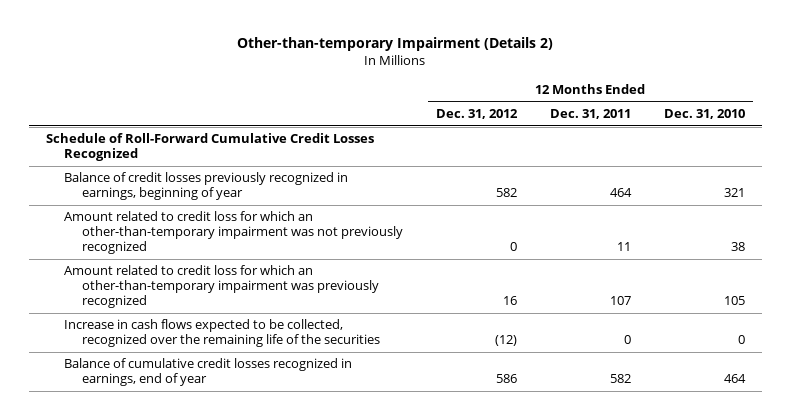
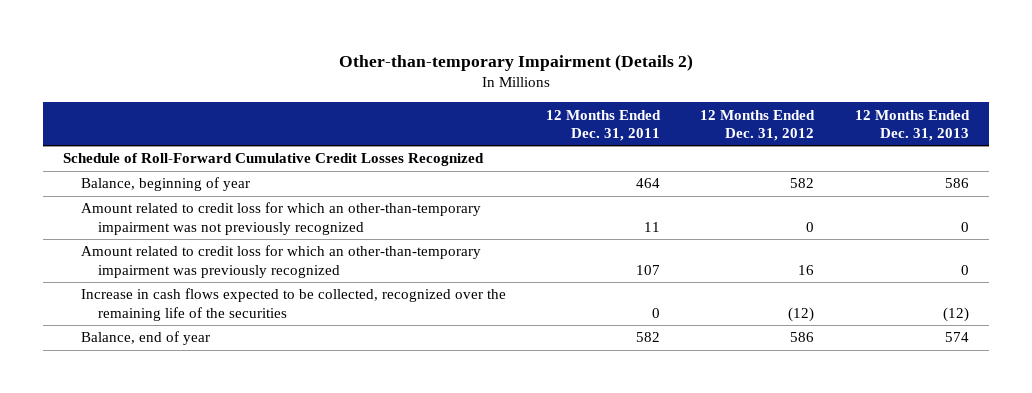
- | 12 Months Ended Dec. 31, 2012 | 12 Months Ended Dec. 31, 2011 | 12 Months Ended Dec. 31, 2010
+ | 12 Months Ended Dec. 31, 2011 | 12 Months Ended Dec. 31, 2012 | 12 Months Ended Dec. 31, 2013
- Balance of credit losses previously recognized in earnings, beginning of year | 582 | 464 | 321
+ Balance, beginning of year | 464 | 582 | 586
- Balance of cumulative credit losses recognized in earnings, end of year | 586 | 582 | 464
+ Balance, end of year | 582 | 586 | 574

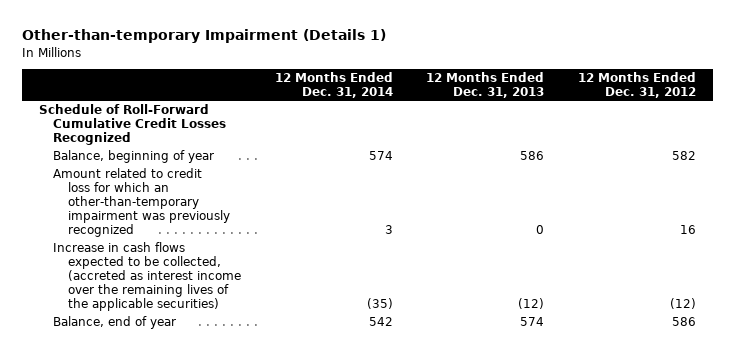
- Other-than-temporary Impairment (Details 2)
+ Other-than-temporary Impairment (Details 1)
- | 12 Months Ended Dec. 31, 2011 | 12 Months Ended Dec. 31, 2012 | 12 Months Ended Dec. 31, 2013
+ | 12 Months Ended Dec. 31, 2014 | 12 Months Ended Dec. 31, 2013 | 12 Months Ended Dec. 31, 2012
- Amount related to credit loss for which an other-than-temporary impairment was not previously recognized | 11 | 0 | 0
- Increase in cash flows expected to be collected, recognized over the remaining life of the securities | 0 | (12) | (12)
+ Increase in cash flows expected to be collected, (accreted as interest income over the remaining lives of the applicable securities) | (35) | (12) | (12)

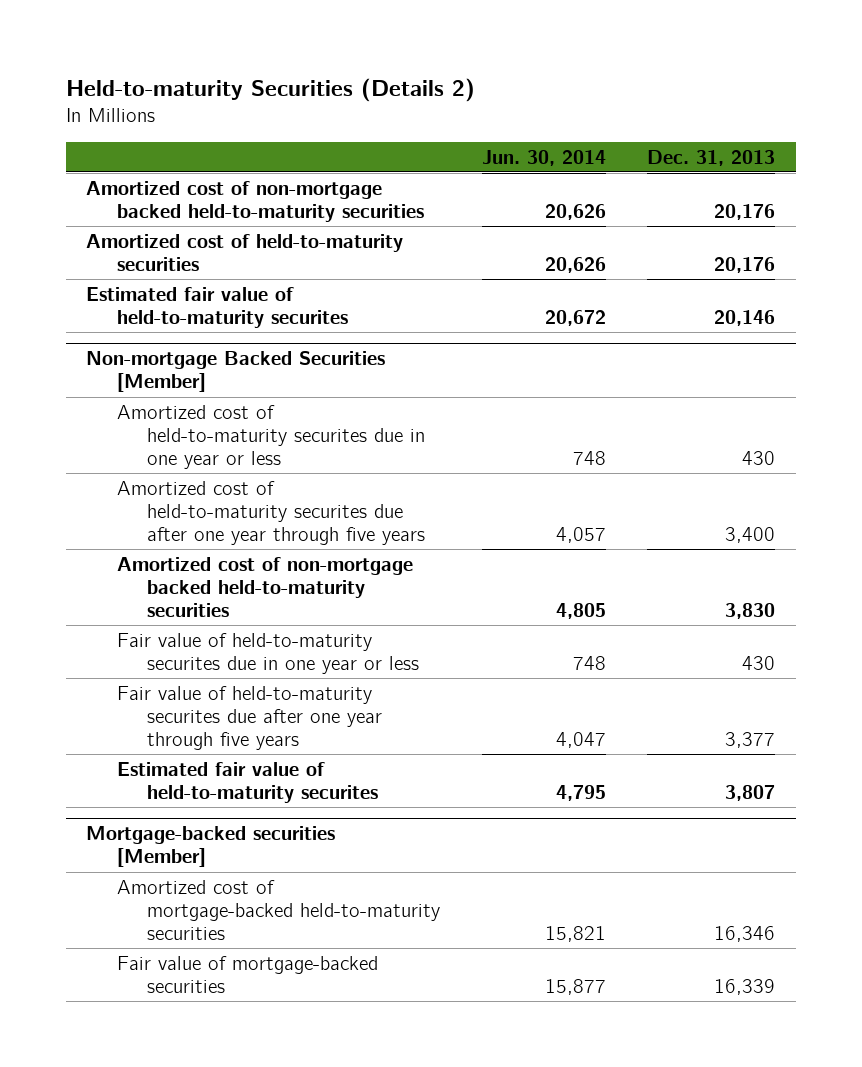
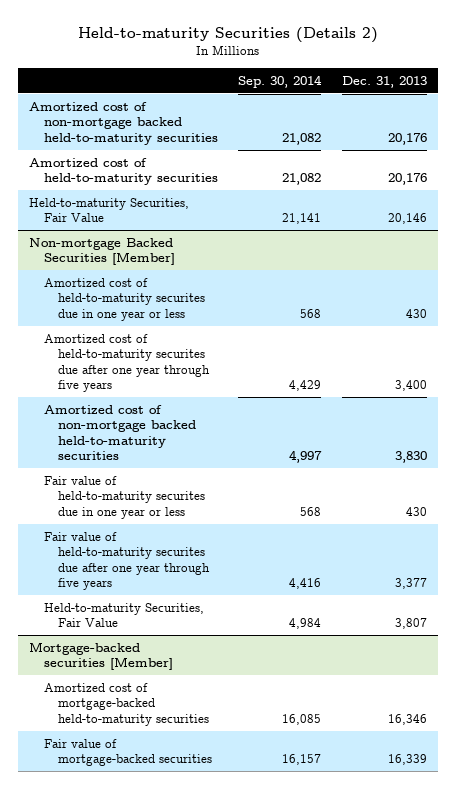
- | Jun. 30, 2014 | Dec. 31, 2013
+ | Sep. 30, 2014 | Dec. 31, 2013
- Estimated fair value of held-to-maturity securites | 20,672 | 20,146
+ Held-to-maturity Securities, Fair Value | 21,141 | 20,146
@ Non-mortgage Backed Securities [Member]
- Estimated fair value of held-to-maturity securites | 4,795 | 3,807
+ Held-to-maturity Securities, Fair Value | 4,984 | 3,807

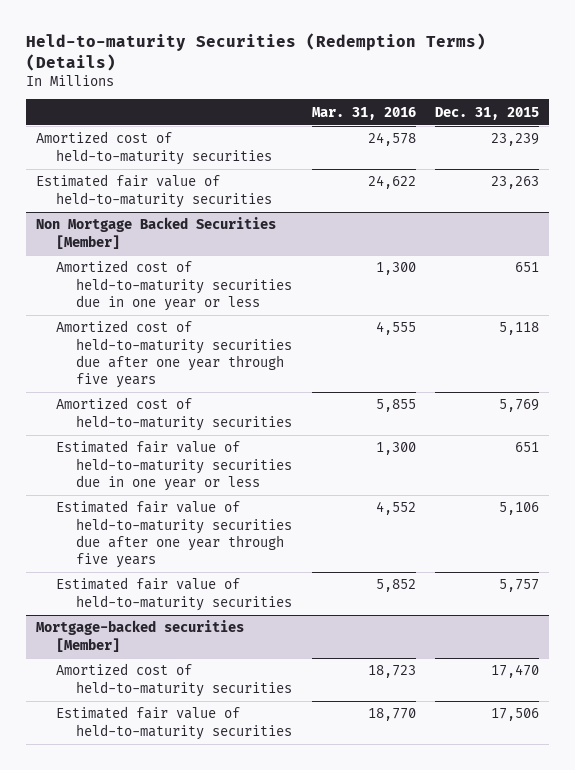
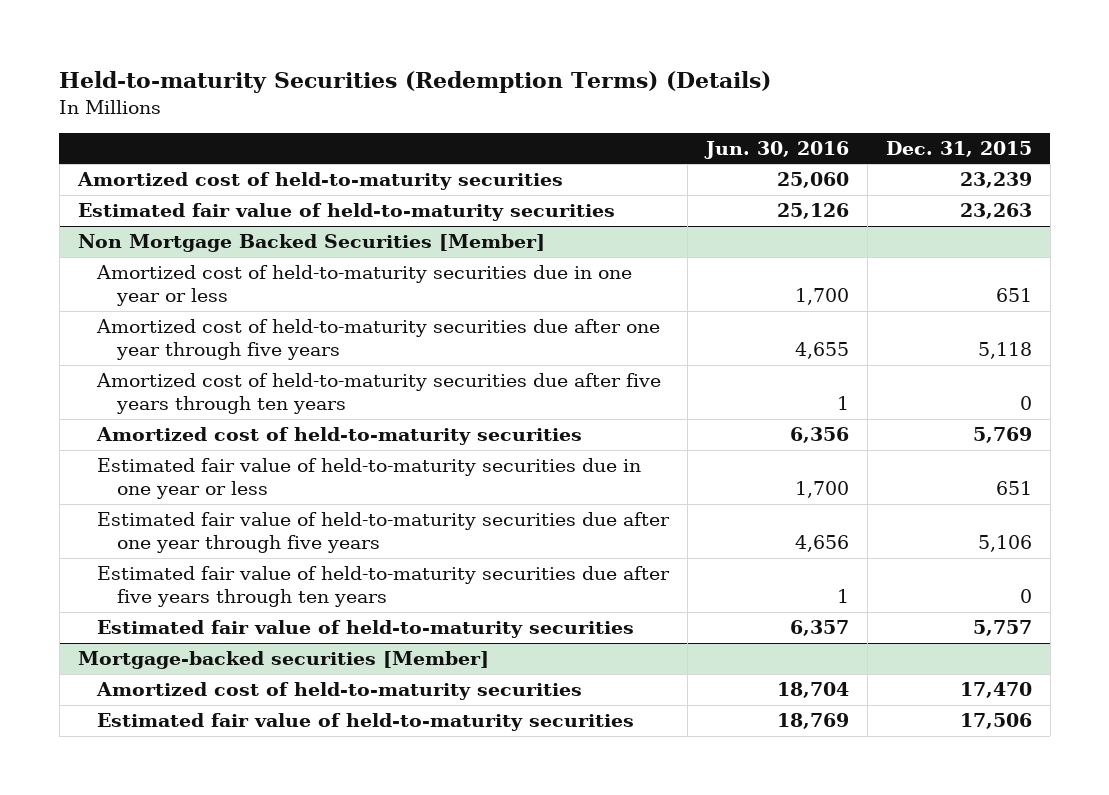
- | Mar. 31, 2016 | Dec. 31, 2015
+ | Jun. 30, 2016 | Dec. 31, 2015
@ Non Mortgage Backed Securities [Member]
+ Amortized cost of held-to-maturity securities due after five years through ten years | 1 | 0
+ Estimated fair value of held-to-maturity securities due after five years through ten years | 1 | 0

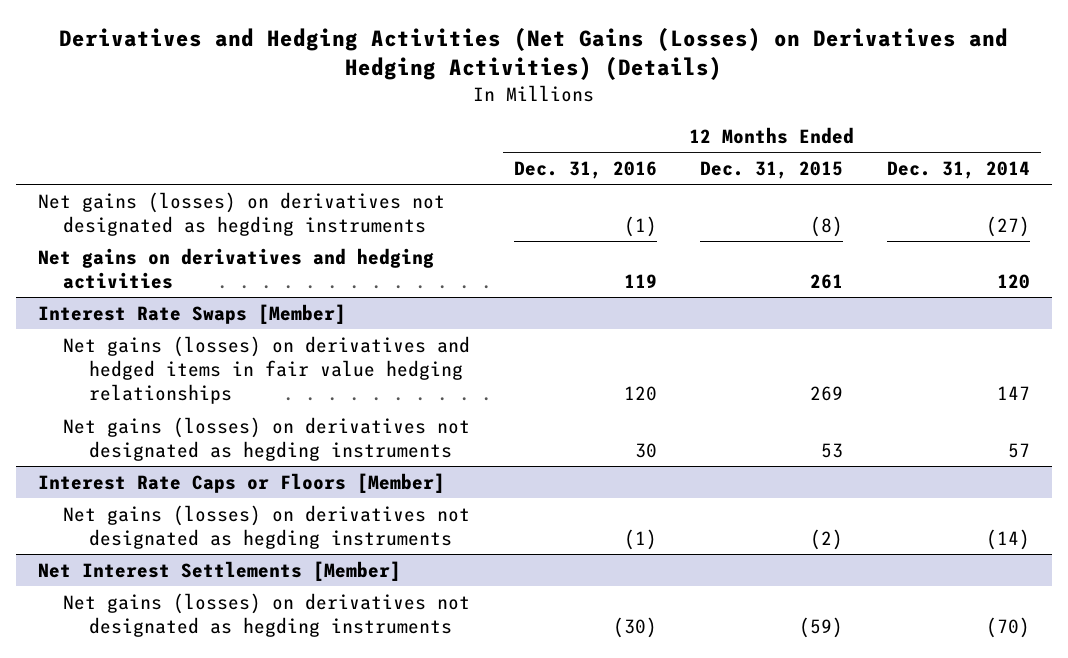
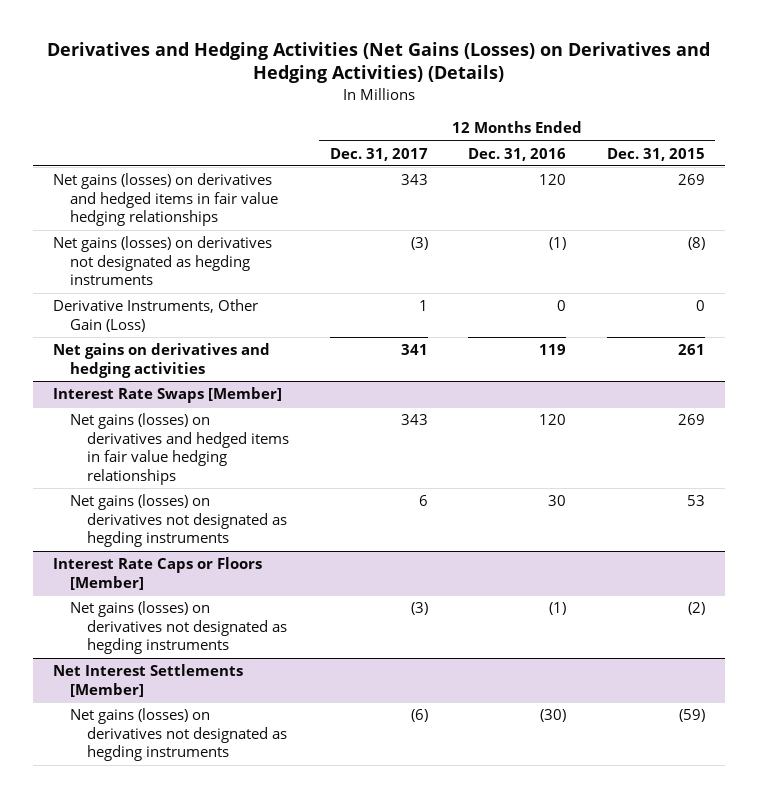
- | 12 Months Ended Dec. 31, 2016 | 12 Months Ended Dec. 31, 2015 | 12 Months Ended Dec. 31, 2014
+ | 12 Months Ended Dec. 31, 2017 | 12 Months Ended Dec. 31, 2016 | 12 Months Ended Dec. 31, 2015
+ Net gains (losses) on derivatives and hedged items in fair value hedging relationships | 343 | 120 | 269
+ Derivative Instruments, Other Gain (Loss) | 1 | 0 | 0

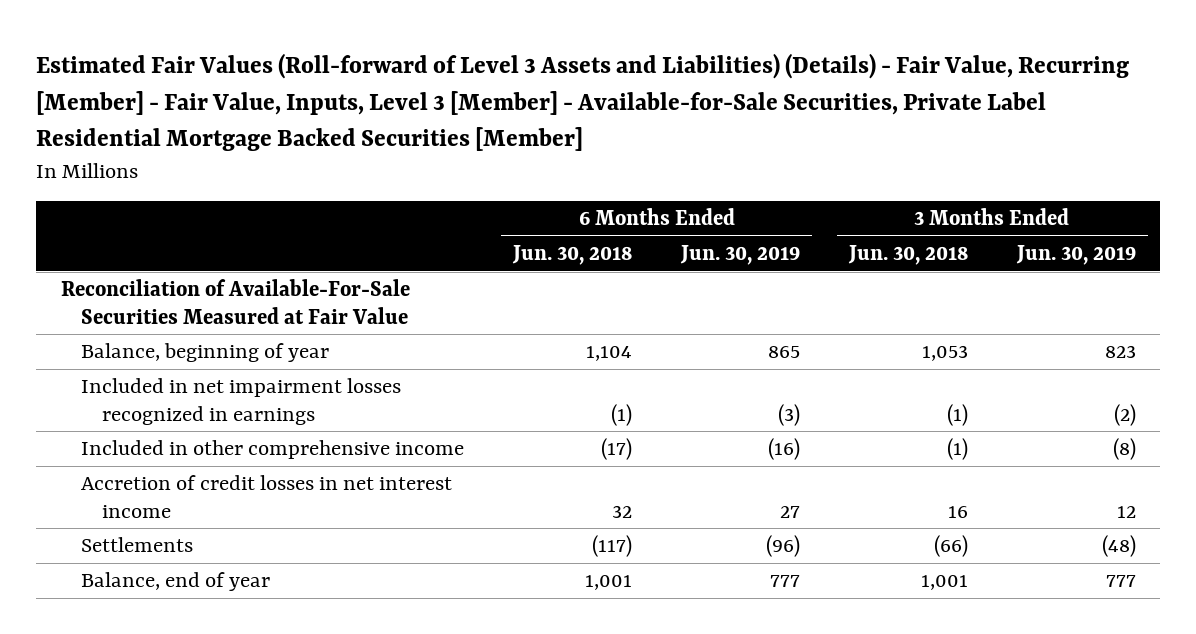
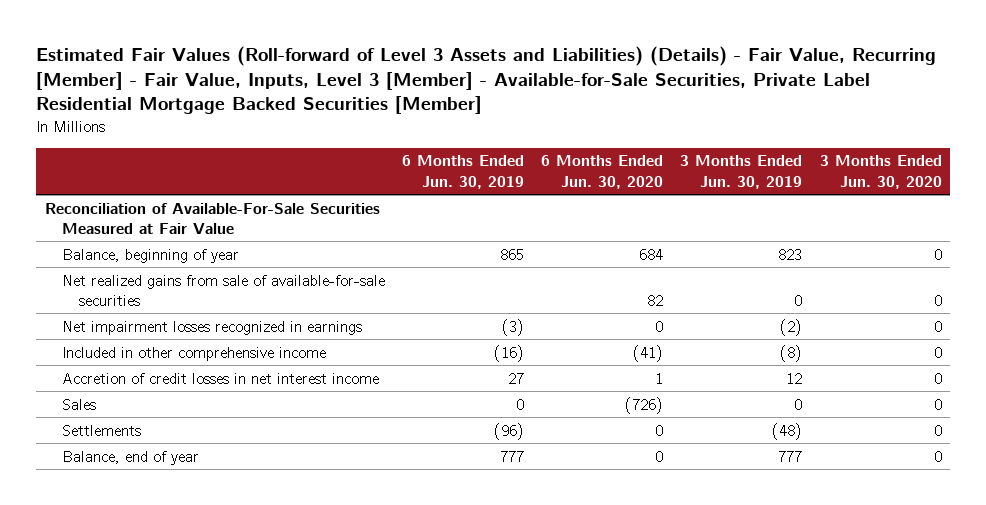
- | 6 Months Ended Jun. 30, 2018 | 6 Months Ended Jun. 30, 2019 | 3 Months Ended Jun. 30, 2018 | 3 Months Ended Jun. 30, 2019
+ | 6 Months Ended Jun. 30, 2019 | 6 Months Ended Jun. 30, 2020 | 3 Months Ended Jun. 30, 2019 | 3 Months Ended Jun. 30, 2020
- Included in net impairment losses recognized in earnings | (1) | (3) | (1) | (2)
+ Net realized gains from sale of available-for-sale securities | | 82 | 0 | 0
+ Net impairment losses recognized in earnings | (3) | 0 | (2) | 0
+ Sales | 0 | (726) | 0 | 0

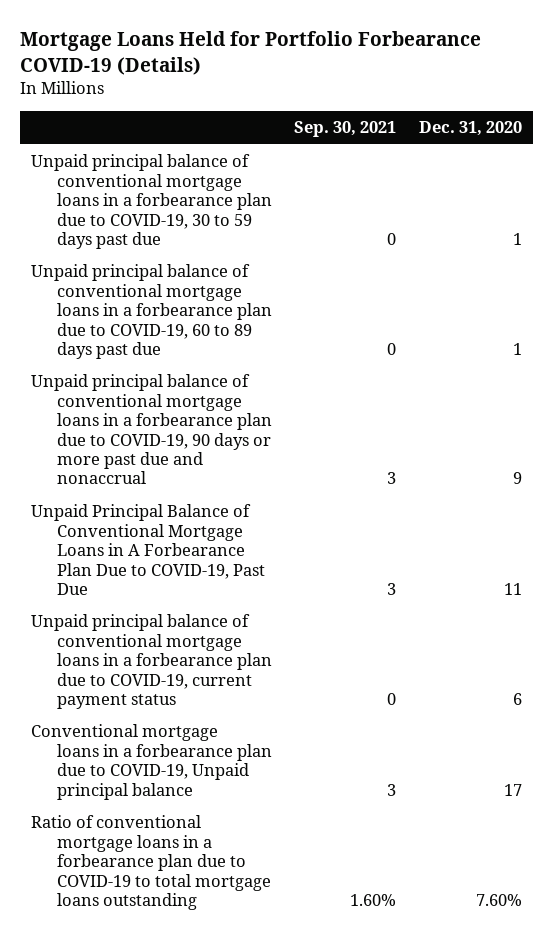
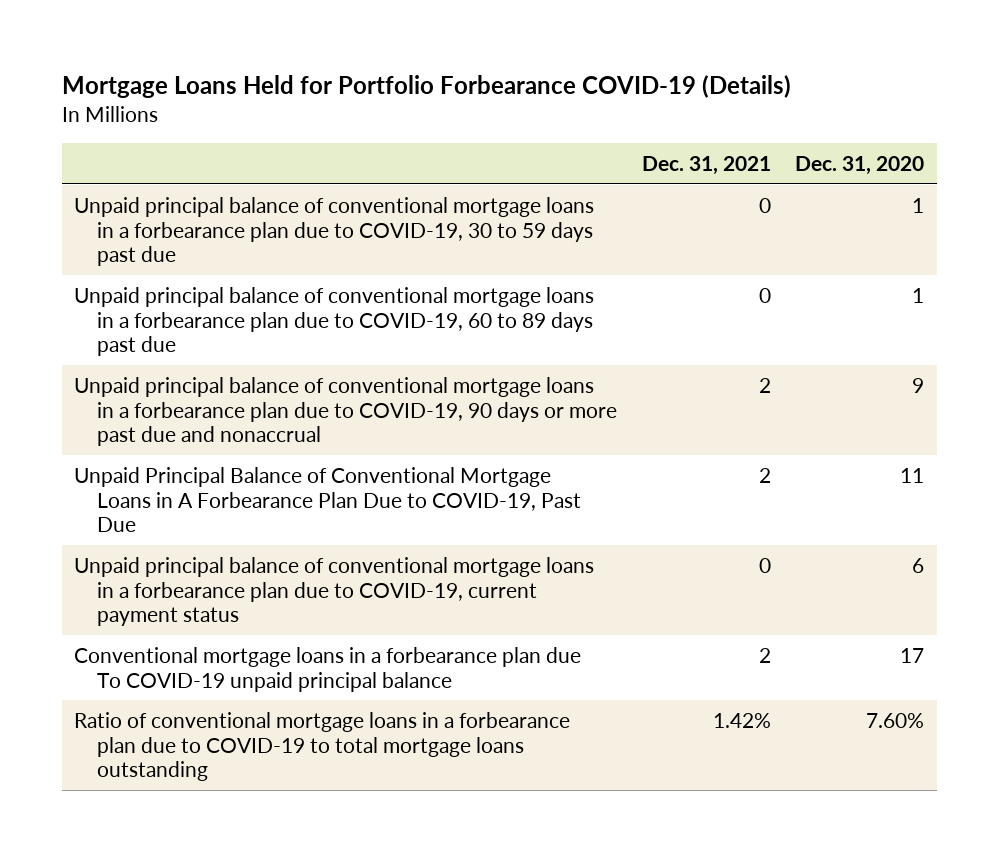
- | Sep. 30, 2021 | Dec. 31, 2020
+ | Dec. 31, 2021 | Dec. 31, 2020
- Conventional mortgage loans in a forbearance plan due to COVID-19, Unpaid principal balance | 3 | 17
+ Conventional mortgage loans in a forbearance plan due To COVID-19 unpaid principal balance | 2 | 17

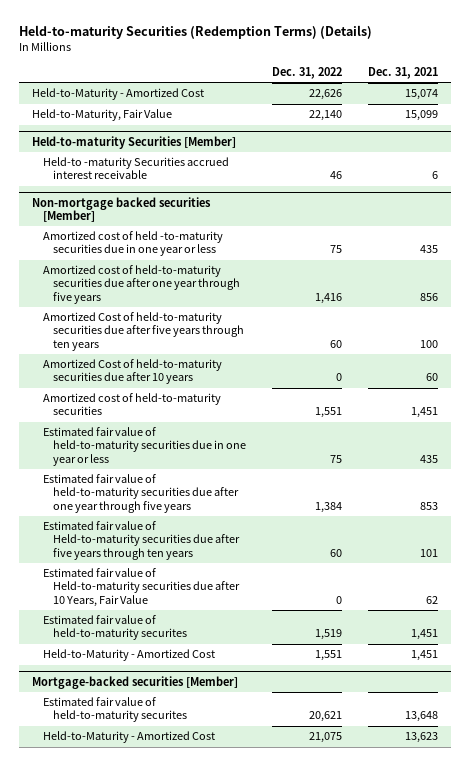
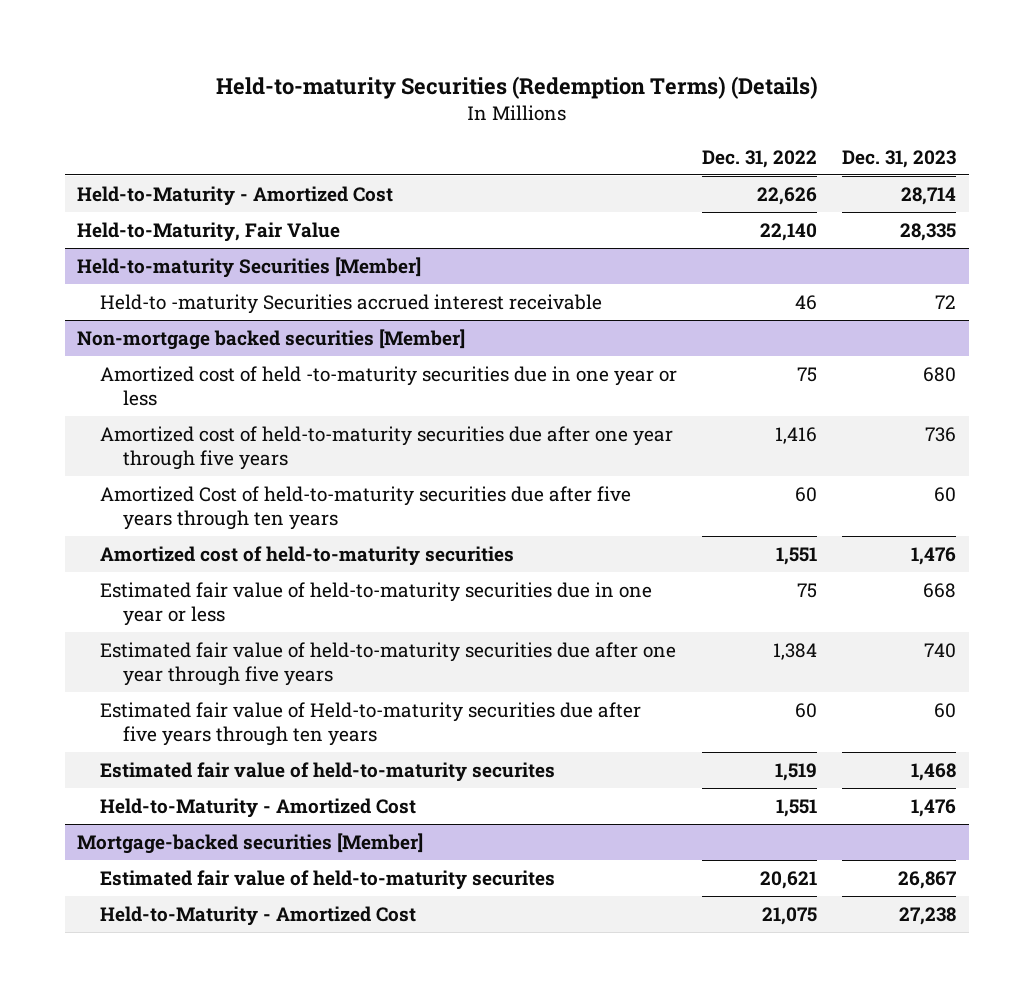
- | Dec. 31, 2022 | Dec. 31, 2021
+ | Dec. 31, 2022 | Dec. 31, 2023
@ Non-mortgage backed securities [Member]
- Amortized Cost of held-to-maturity securities due after 10 years | 0 | 60
- Estimated fair value of Held-to-maturity securities due after 10 Years, Fair Value | 0 | 62

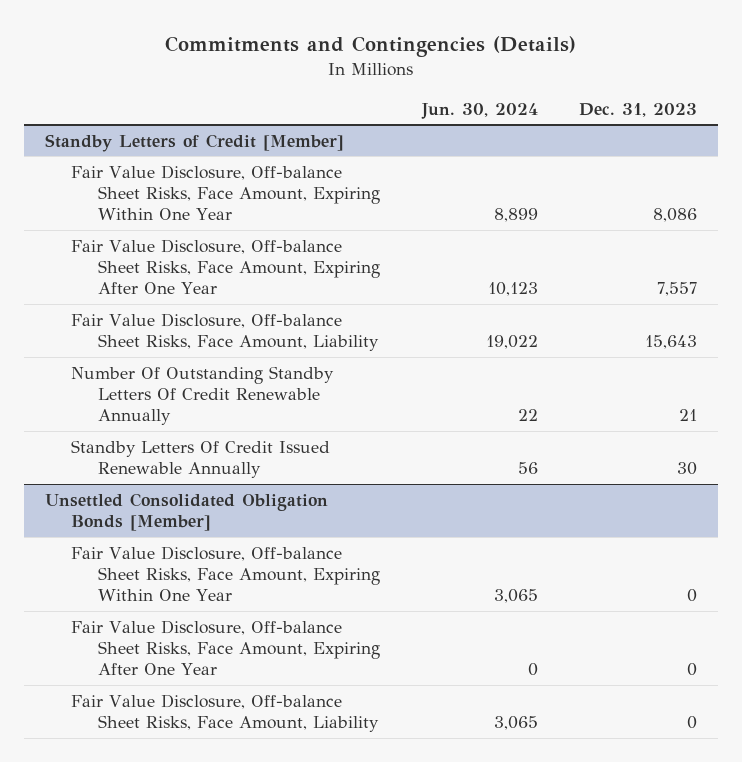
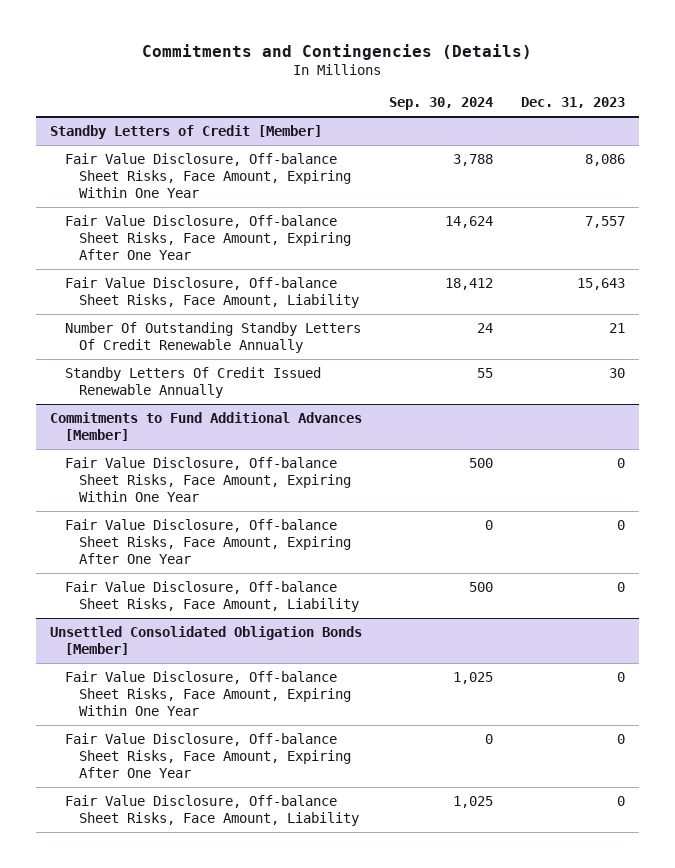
- | Jun. 30, 2024 | Dec. 31, 2023
+ | Sep. 30, 2024 | Dec. 31, 2023
+ Commitments to Fund Additional Advances [Member]
+ Fair Value Disclosure, Off-balance Sheet Risks, Face Amount, Expiring Within One Year | 500 | 0
+ Fair Value Disclosure, Off-balance Sheet Risks, Face Amount, Expiring After One Year | 0 | 0
+ Fair Value Disclosure, Off-balance Sheet Risks, Face Amount, Liability | 500 | 0

